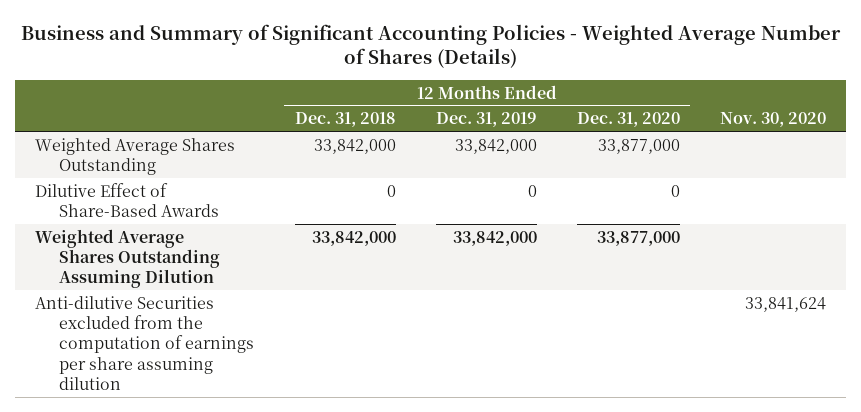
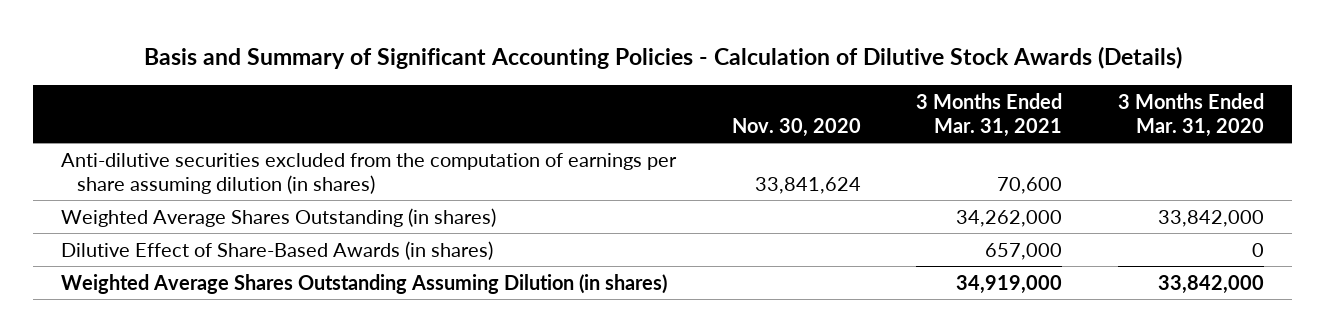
- Business and Summary of Significant Accounting Policies - Weighted Average Number of Shares (Details)
+ Basis and Summary of Significant Accounting Policies - Calculation of Dilutive Stock Awards (Details)
- | 12 Months Ended Dec. 31, 2018 | 12 Months Ended Dec. 31, 2019 | 12 Months Ended Dec. 31, 2020 | Nov. 30, 2020
+ | Nov. 30, 2020 | 3 Months Ended Mar. 31, 2021 | 3 Months Ended Mar. 31, 2020
- Weighted Average Shares Outstanding | 33,842,000 | 33,842,000 | 33,877,000 |
- Dilutive Effect of Share-Based Awards | 0 | 0 | 0 |
- Weighted Average Shares Outstanding Assuming Dilution | 33,842,000 | 33,842,000 | 33,877,000 |
- Anti-dilutive Securities excluded from the computation of earnings per share assuming dilution | | | | 33,841,624
+ Anti-dilutive securities excluded from the computation of earnings per share assuming dilution (in shares) | 33,841,624 | 70,600 |
+ Weighted Average Shares Outstanding (in shares) | | 34,262,000 | 33,842,000
+ Dilutive Effect of Share-Based Awards (in shares) | | 657,000 | 0
+ Weighted Average Shares Outstanding Assuming Dilution (in shares) | | 34,919,000 | 33,842,000

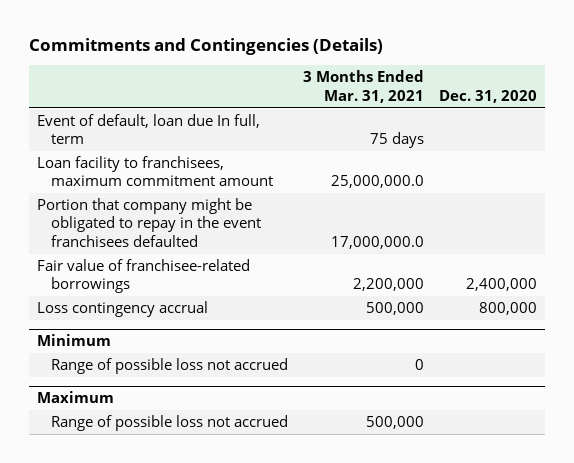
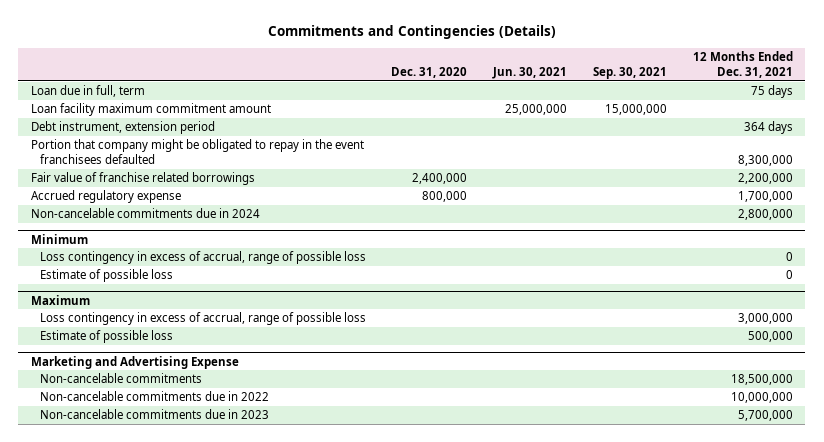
- | 3 Months Ended Mar. 31, 2021 | Dec. 31, 2020
+ | Dec. 31, 2020 | Jun. 30, 2021 | Sep. 30, 2021 | 12 Months Ended Dec. 31, 2021
- Event of default, loan due In full, term | 75 days |
- Loan facility to franchisees, maximum commitment amount | 25,000,000.0 |
+ Loan due in full, term | | | | 75 days
+ Loan facility maximum commitment amount | | 25,000,000 | 15,000,000 |
+ Debt instrument, extension period | | | | 364 days
- Fair value of franchisee-related borrowings | 2,200,000 | 2,400,000
- Loss contingency accrual | 500,000 | 800,000
+ Fair value of franchise related borrowings | 2,400,000 | | | 2,200,000
+ Accrued regulatory expense | 800,000 | | | 1,700,000
+ Non-cancelable commitments due in 2024 | | | | 2,800,000
@ Minimum
- Range of possible loss not accrued | 0 |
+ Loss contingency in excess of accrual, range of possible loss | | | | 0
+ Estimate of possible loss | | | | 0
@ Maximum
- Range of possible loss not accrued | 500,000 |
+ Loss contingency in excess of accrual, range of possible loss | | | | 3,000,000
+ Estimate of possible loss | | | | 500,000
+ Marketing and Advertising Expense
+ Non-cancelable commitments | | | | 18,500,000
+ Non-cancelable commitments due in 2022 | | | | 10,000,000
+ Non-cancelable commitments due in 2023 | | | | 5,700,000

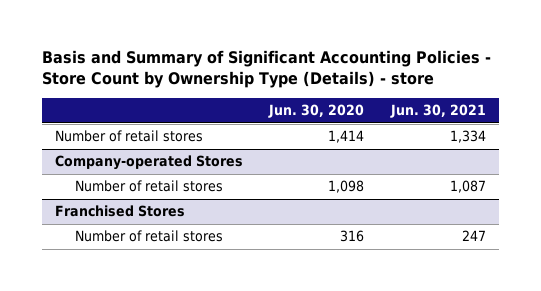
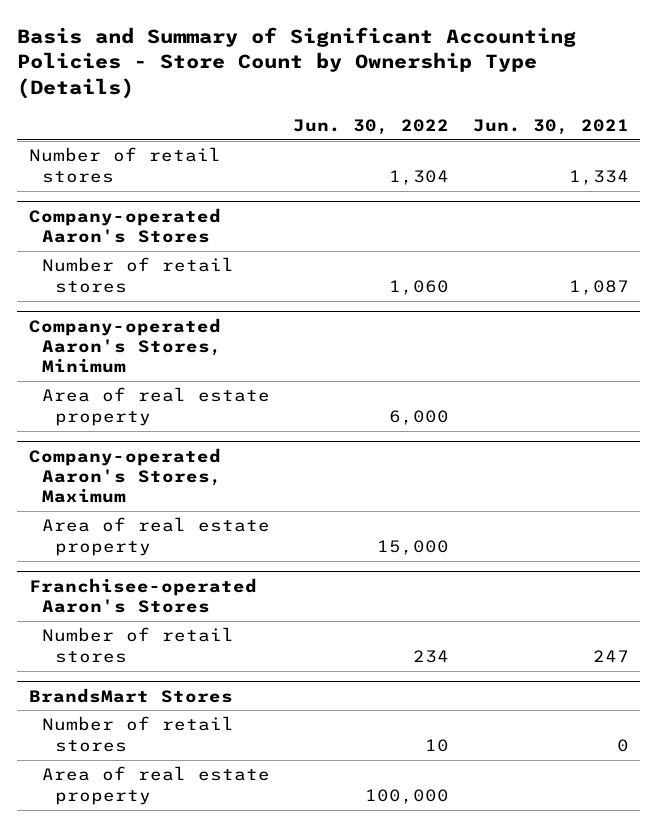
- Basis and Summary of Significant Accounting Policies - Store Count by Ownership Type (Details) - store
+ Basis and Summary of Significant Accounting Policies - Store Count by Ownership Type (Details)
- | Jun. 30, 2020 | Jun. 30, 2021
+ | Jun. 30, 2022 | Jun. 30, 2021
- Company-operated Stores
+ Company-operated Aaron's Stores
- Franchised Stores
+ Company-operated Aaron's Stores, Minimum
+ Area of real estate property | 6,000 |
+ Company-operated Aaron's Stores, Maximum
+ Area of real estate property | 15,000 |
+ Franchisee-operated Aaron's Stores
+ BrandsMart Stores
+ Number of retail stores | 10 | 0
+ Area of real estate property | 100,000 |

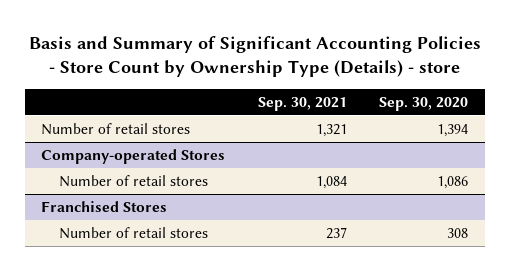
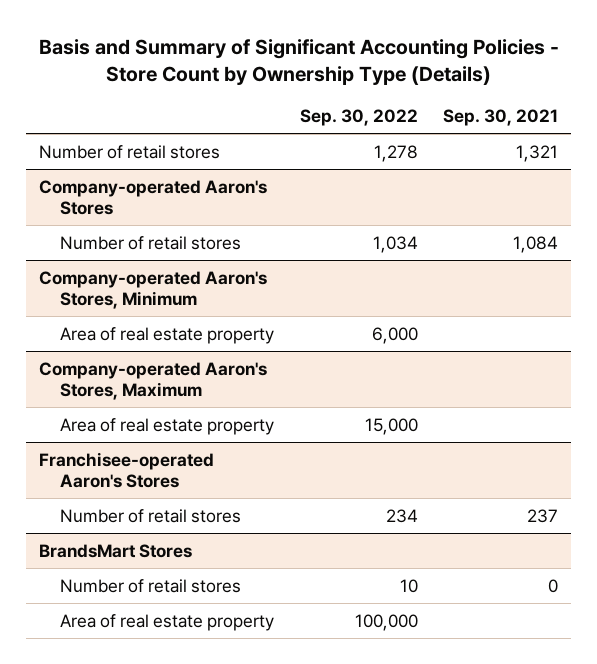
- Basis and Summary of Significant Accounting Policies - Store Count by Ownership Type (Details) - store
+ Basis and Summary of Significant Accounting Policies - Store Count by Ownership Type (Details)
- | Sep. 30, 2021 | Sep. 30, 2020
+ | Sep. 30, 2022 | Sep. 30, 2021
- Company-operated Stores
+ Company-operated Aaron's Stores
- Franchised Stores
+ Company-operated Aaron's Stores, Minimum
+ Area of real estate property | 6,000 |
+ Company-operated Aaron's Stores, Maximum
+ Area of real estate property | 15,000 |
+ Franchisee-operated Aaron's Stores
+ BrandsMart Stores
+ Number of retail stores | 10 | 0
+ Area of real estate property | 100,000 |

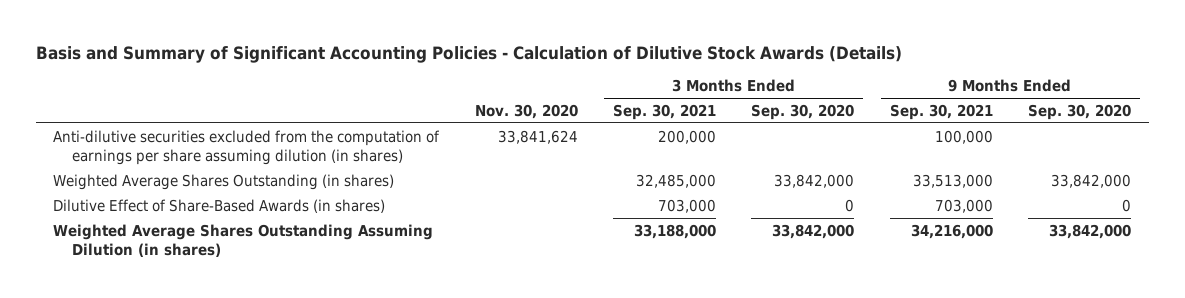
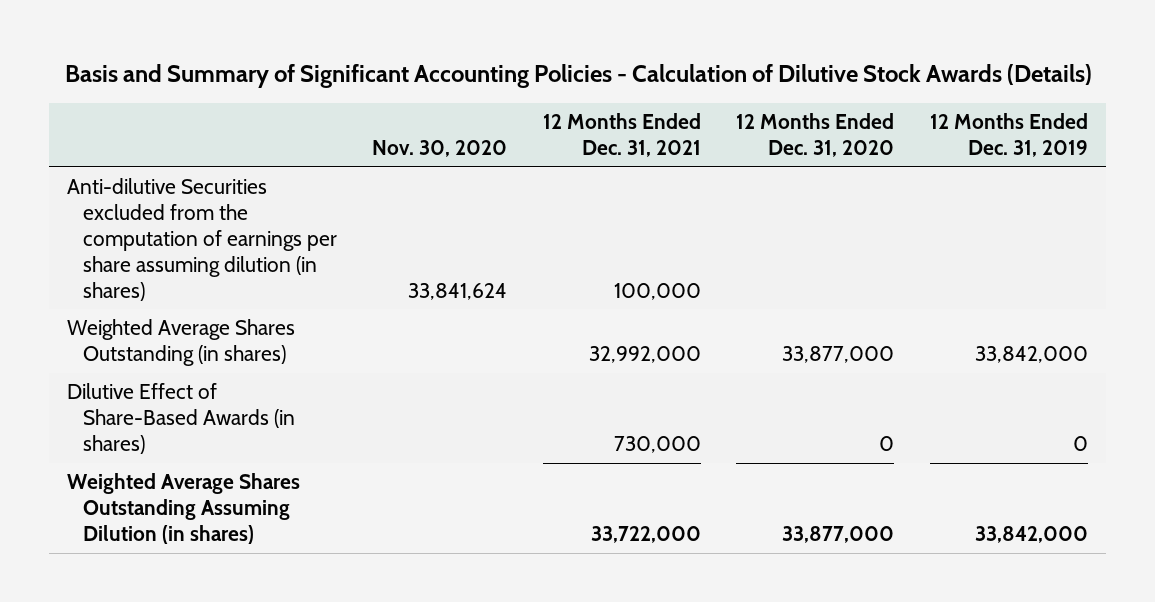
- | Nov. 30, 2020 | 3 Months Ended Sep. 30, 2021 | 3 Months Ended Sep. 30, 2020 | 9 Months Ended Sep. 30, 2021 | 9 Months Ended Sep. 30, 2020
+ | Nov. 30, 2020 | 12 Months Ended Dec. 31, 2021 | 12 Months Ended Dec. 31, 2020 | 12 Months Ended Dec. 31, 2019
- Anti-dilutive securities excluded from the computation of earnings per share assuming dilution (in shares) | 33,841,624 | 200,000 | | 100,000 |
+ Anti-dilutive Securities excluded from the computation of earnings per share assuming dilution (in shares) | 33,841,624 | 100,000 | |

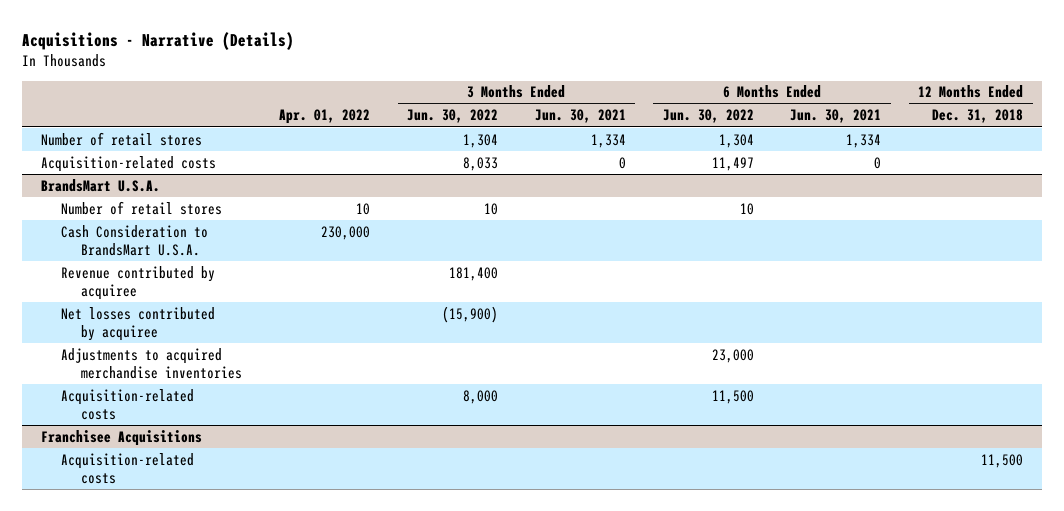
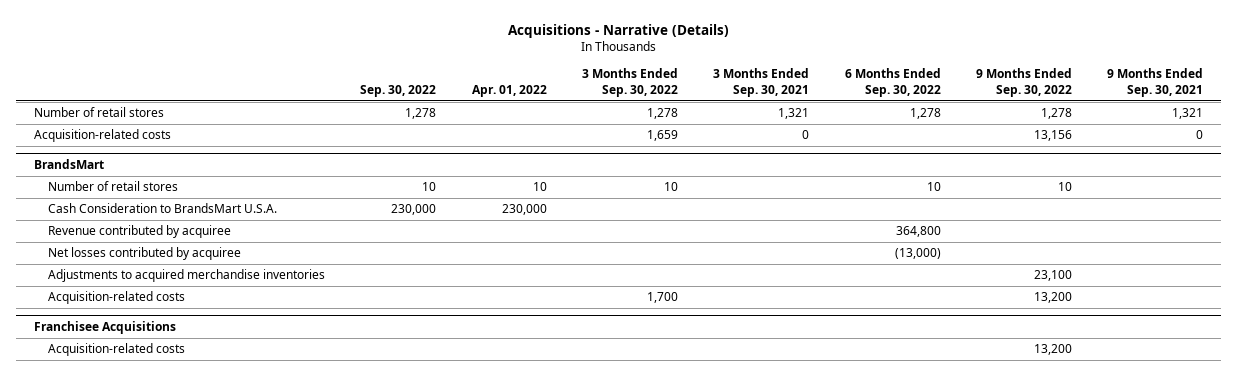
- | Apr. 01, 2022 | 3 Months Ended Jun. 30, 2022 | 3 Months Ended Jun. 30, 2021 | 6 Months Ended Jun. 30, 2022 | 6 Months Ended Jun. 30, 2021 | 12 Months Ended Dec. 31, 2018
+ | Sep. 30, 2022 | Apr. 01, 2022 | 3 Months Ended Sep. 30, 2022 | 3 Months Ended Sep. 30, 2021 | 6 Months Ended Sep. 30, 2022 | 9 Months Ended Sep. 30, 2022 | 9 Months Ended Sep. 30, 2021
- BrandsMart U.S.A.
+ BrandsMart

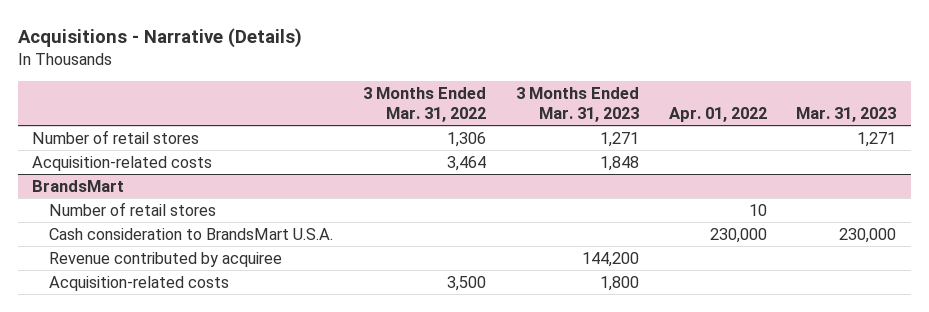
- | Sep. 30, 2022 | Apr. 01, 2022 | 3 Months Ended Sep. 30, 2022 | 3 Months Ended Sep. 30, 2021 | 6 Months Ended Sep. 30, 2022 | 9 Months Ended Sep. 30, 2022 | 9 Months Ended Sep. 30, 2021
+ | 3 Months Ended Mar. 31, 2022 | 3 Months Ended Mar. 31, 2023 | Apr. 01, 2022 | Mar. 31, 2023
@ BrandsMart
- Cash Consideration to BrandsMart U.S.A. | 230,000 | 230,000 | | | | |
+ Cash consideration to BrandsMart U.S.A. | | | 230,000 | 230,000
- Net losses contributed by acquiree | | | | | (13,000) | |
- Adjustments to acquired merchandise inventories | | | | | | 23,100 |
- Franchisee Acquisitions
- Acquisition-related costs | | | | | | 13,200 |

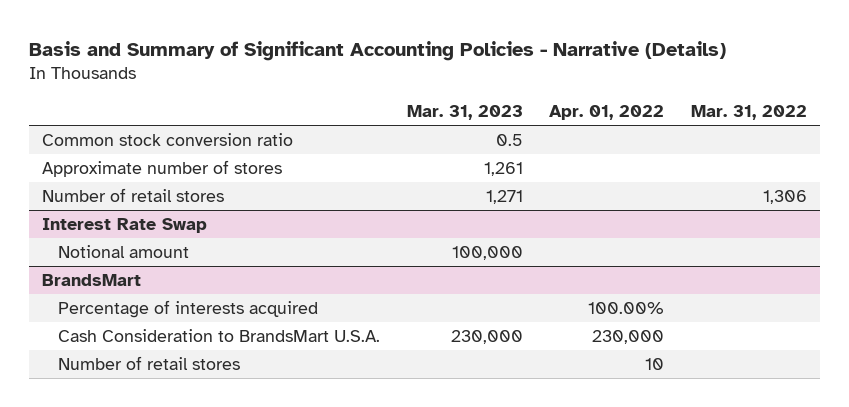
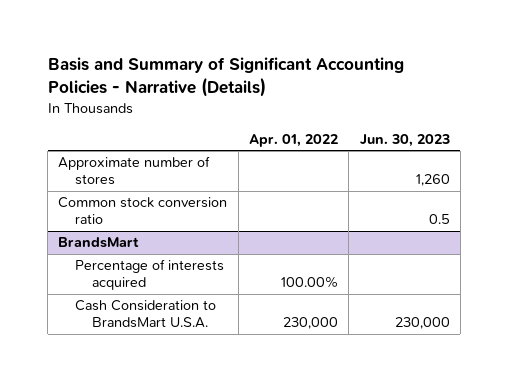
- | Mar. 31, 2023 | Apr. 01, 2022 | Mar. 31, 2022
+ | Apr. 01, 2022 | Jun. 30, 2023
- Number of retail stores | 1,271 | | 1,306
- Interest Rate Swap
- Notional amount | 100,000 | |
moved down: Common stock conversion ratio | | 0.5
@ BrandsMart
- Number of retail stores | | 10 |

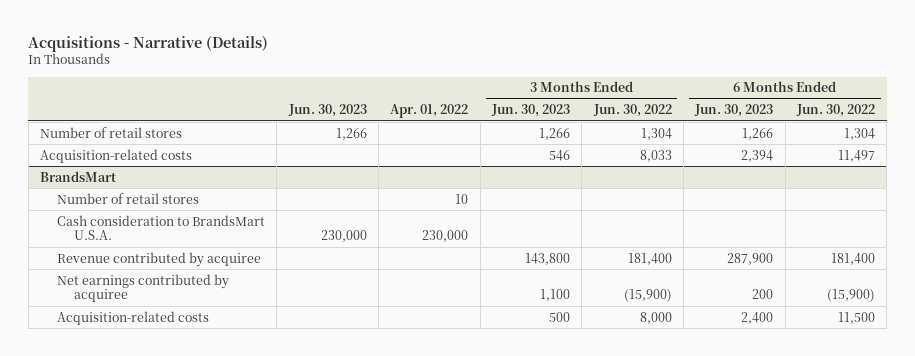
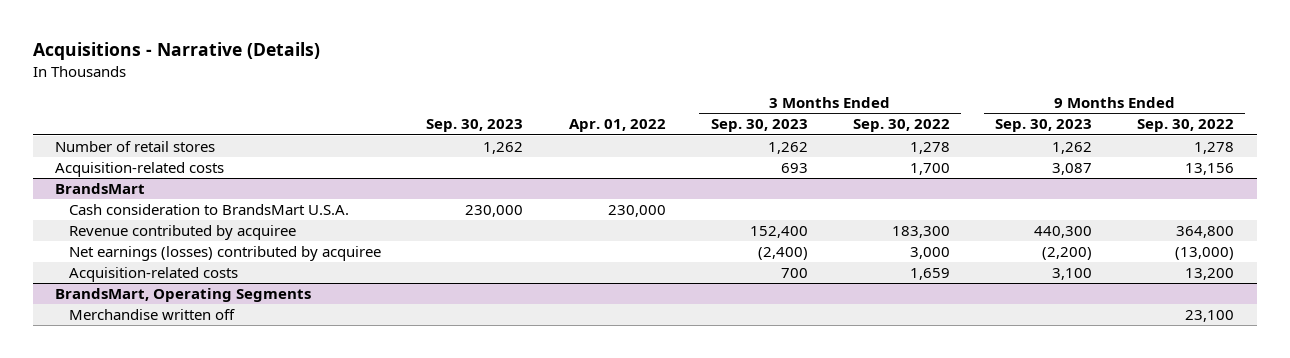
- | Jun. 30, 2023 | Apr. 01, 2022 | 3 Months Ended Jun. 30, 2023 | 3 Months Ended Jun. 30, 2022 | 6 Months Ended Jun. 30, 2023 | 6 Months Ended Jun. 30, 2022
+ | Sep. 30, 2023 | Apr. 01, 2022 | 3 Months Ended Sep. 30, 2023 | 3 Months Ended Sep. 30, 2022 | 9 Months Ended Sep. 30, 2023 | 9 Months Ended Sep. 30, 2022
@ BrandsMart
- Number of retail stores | | 10 | | | |
- Net earnings contributed by acquiree | | | 1,100 | (15,900) | 200 | (15,900)
+ Net earnings (losses) contributed by acquiree | | | (2,400) | 3,000 | (2,200) | (13,000)
+ BrandsMart, Operating Segments
+ Merchandise written off | | | | | | 23,100

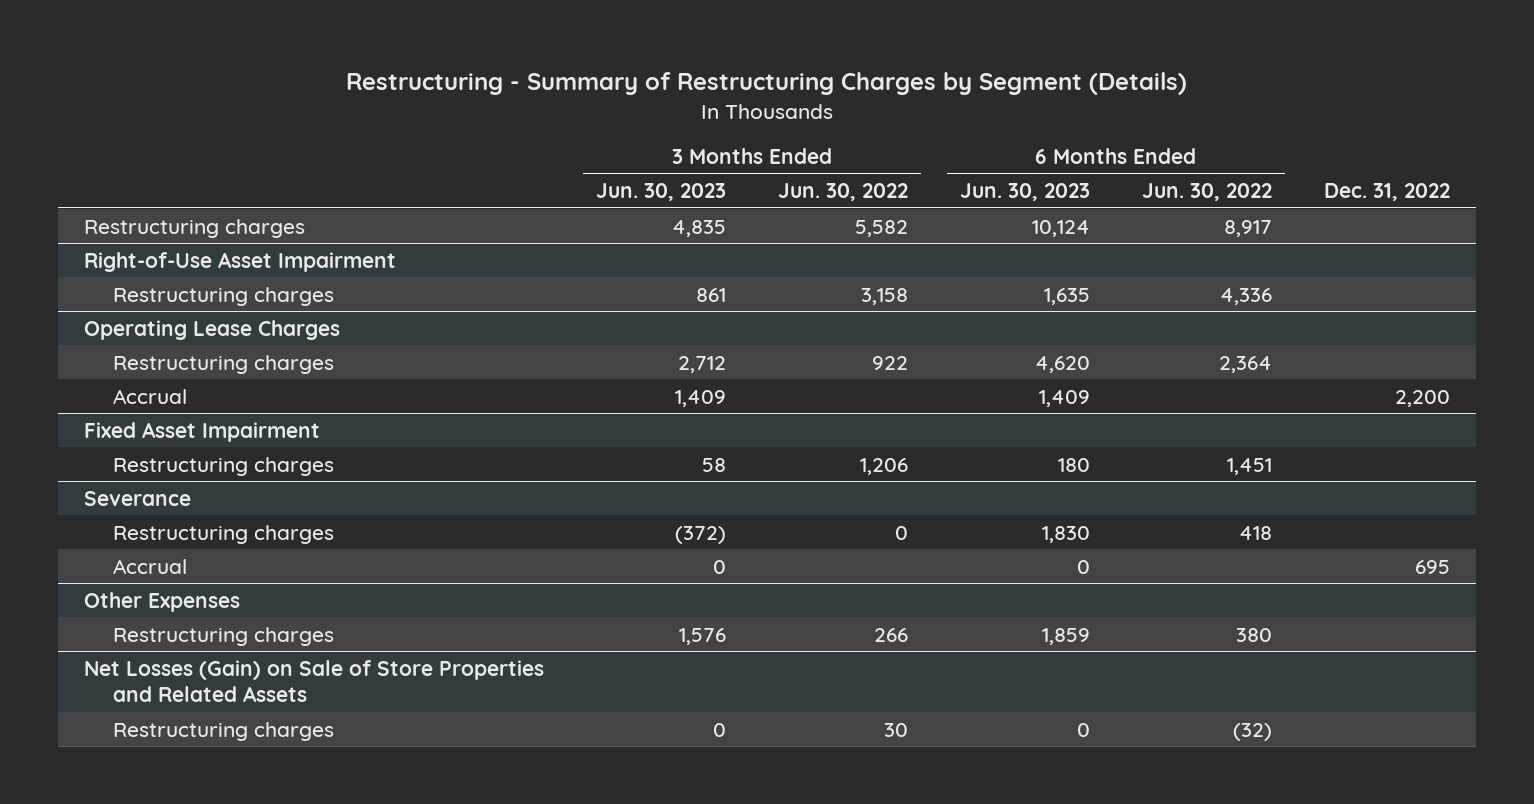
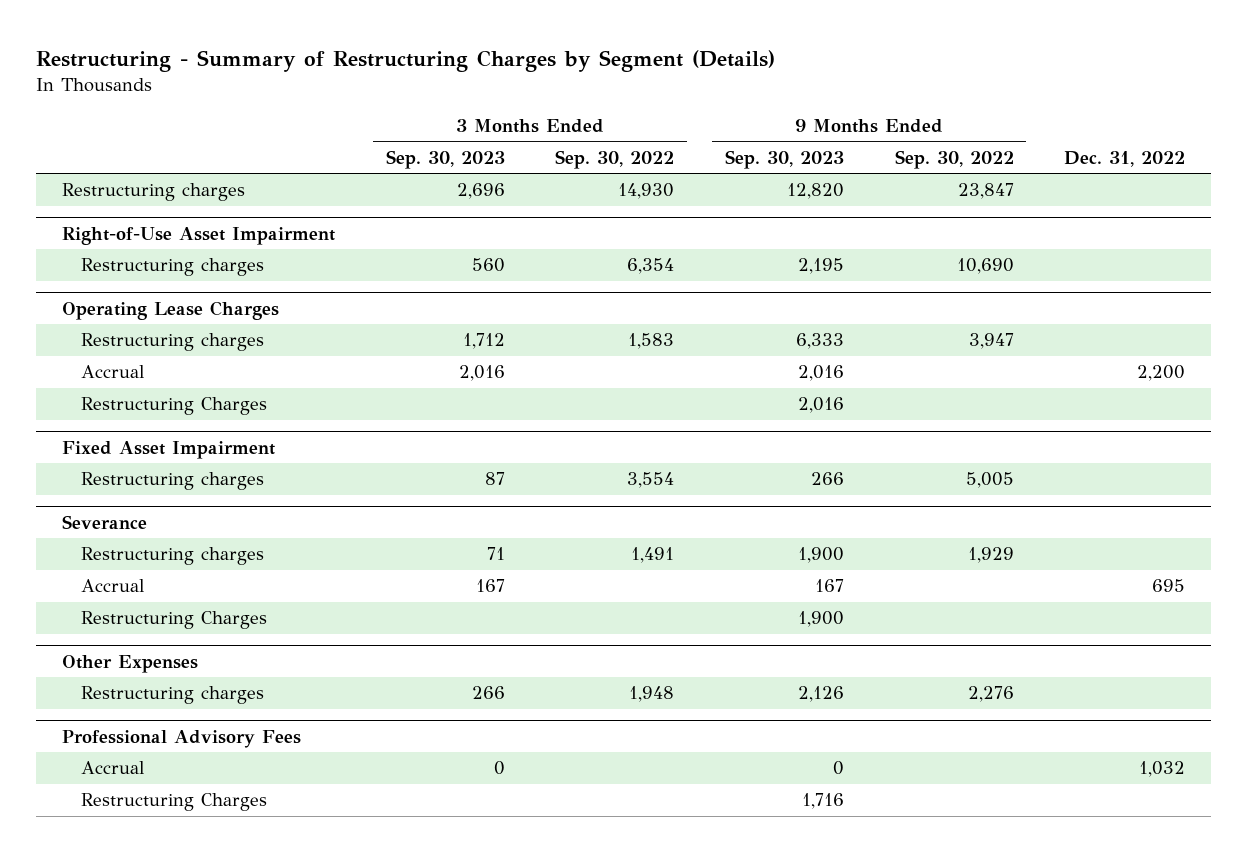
- | 3 Months Ended Jun. 30, 2023 | 3 Months Ended Jun. 30, 2022 | 6 Months Ended Jun. 30, 2023 | 6 Months Ended Jun. 30, 2022 | Dec. 31, 2022
+ | 3 Months Ended Sep. 30, 2023 | 3 Months Ended Sep. 30, 2022 | 9 Months Ended Sep. 30, 2023 | 9 Months Ended Sep. 30, 2022 | Dec. 31, 2022
@ Operating Lease Charges
+ Restructuring Charges | | | 2,016 | |
@ Severance
+ Restructuring Charges | | | 1,900 | |
- Net Losses (Gain) on Sale of Store Properties and Related Assets
- Restructuring charges | 0 | 30 | 0 | (32) |
+ Professional Advisory Fees
+ Accrual | 0 | | 0 | | 1,032
+ Restructuring Charges | | | 1,716 | |

